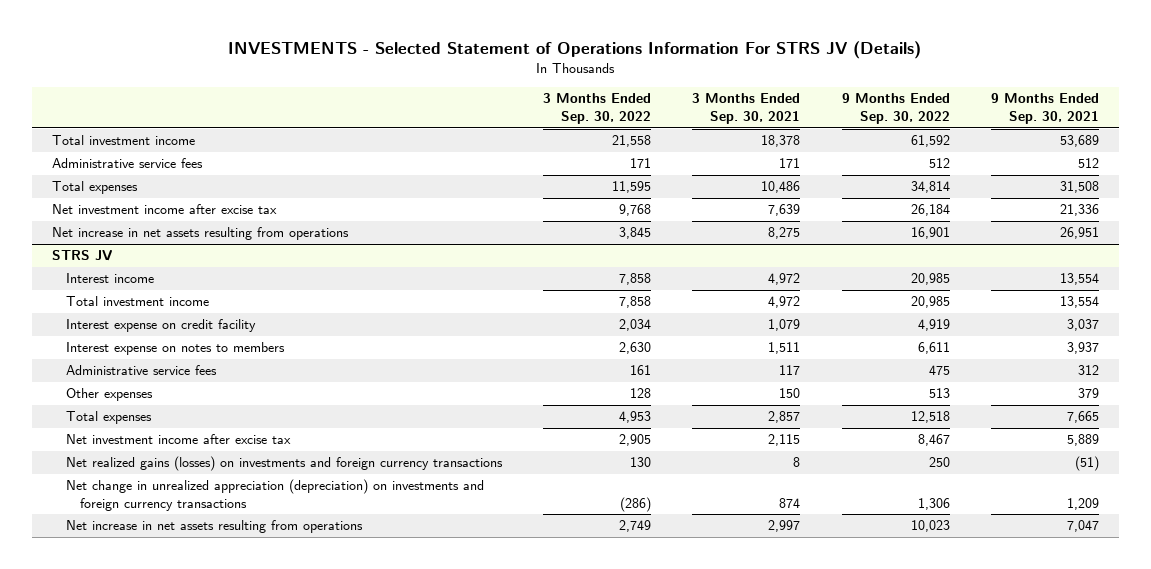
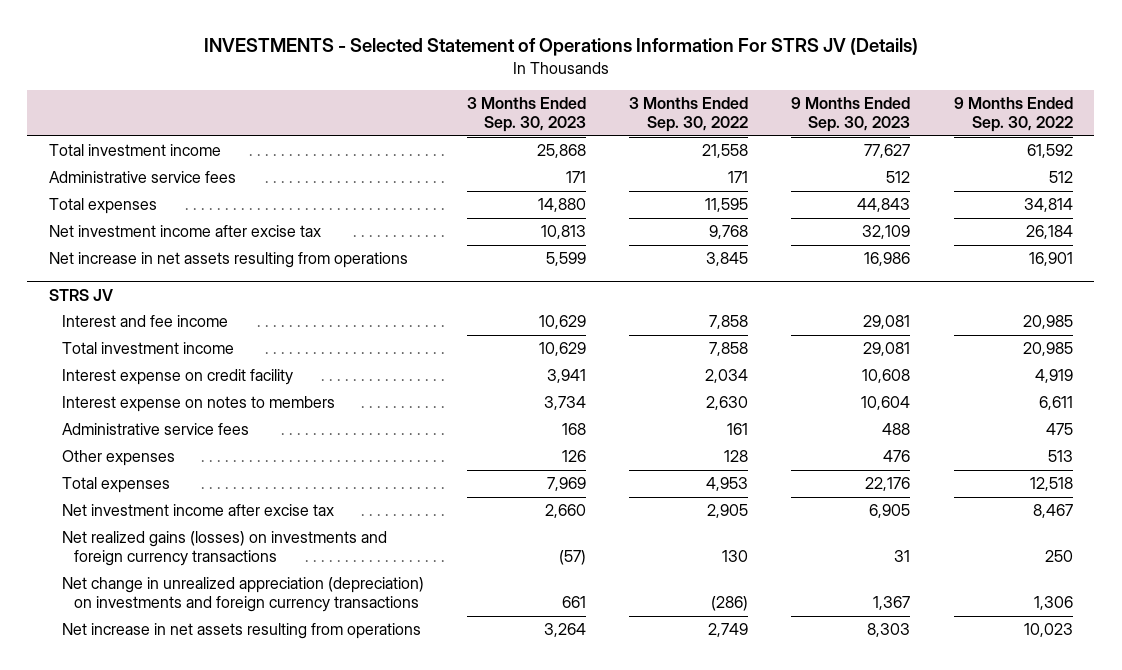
- | 3 Months Ended Sep. 30, 2022 | 3 Months Ended Sep. 30, 2021 | 9 Months Ended Sep. 30, 2022 | 9 Months Ended Sep. 30, 2021
+ | 3 Months Ended Sep. 30, 2023 | 3 Months Ended Sep. 30, 2022 | 9 Months Ended Sep. 30, 2023 | 9 Months Ended Sep. 30, 2022
@ STRS JV
- Interest income | 7,858 | 4,972 | 20,985 | 13,554
+ Interest and fee income | 10,629 | 7,858 | 29,081 | 20,985

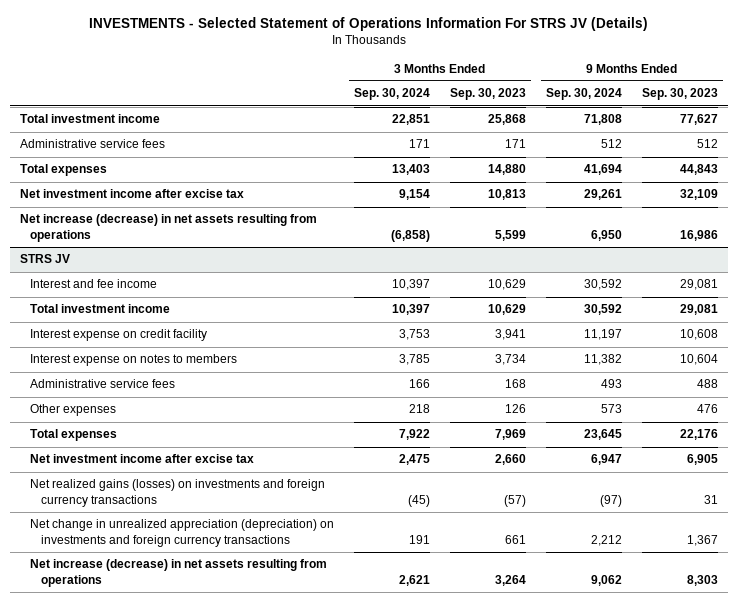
- | 3 Months Ended Sep. 30, 2023 | 3 Months Ended Sep. 30, 2022 | 9 Months Ended Sep. 30, 2023 | 9 Months Ended Sep. 30, 2022
+ | 3 Months Ended Sep. 30, 2024 | 3 Months Ended Sep. 30, 2023 | 9 Months Ended Sep. 30, 2024 | 9 Months Ended Sep. 30, 2023
- Net increase in net assets resulting from operations | 5,599 | 3,845 | 16,986 | 16,901
+ Net increase (decrease) in net assets resulting from operations | (6,858) | 5,599 | 6,950 | 16,986
@ STRS JV
- Net increase in net assets resulting from operations | 3,264 | 2,749 | 8,303 | 10,023
+ Net increase (decrease) in net assets resulting from operations | 2,621 | 3,264 | 9,062 | 8,303

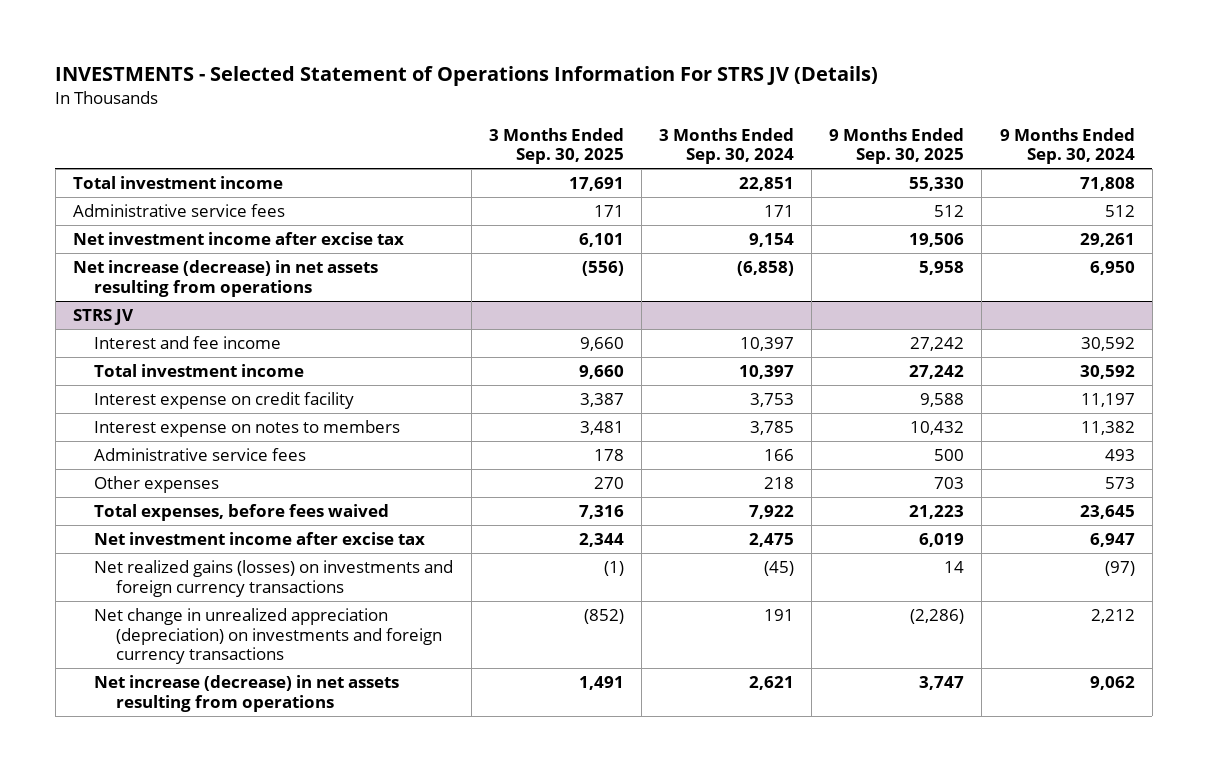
- | 3 Months Ended Sep. 30, 2024 | 3 Months Ended Sep. 30, 2023 | 9 Months Ended Sep. 30, 2024 | 9 Months Ended Sep. 30, 2023
+ | 3 Months Ended Sep. 30, 2025 | 3 Months Ended Sep. 30, 2024 | 9 Months Ended Sep. 30, 2025 | 9 Months Ended Sep. 30, 2024
- Total expenses | 13,403 | 14,880 | 41,694 | 44,843
@ STRS JV
- Total expenses | 7,922 | 7,969 | 23,645 | 22,176
+ Total expenses, before fees waived | 7,316 | 7,922 | 21,223 | 23,645

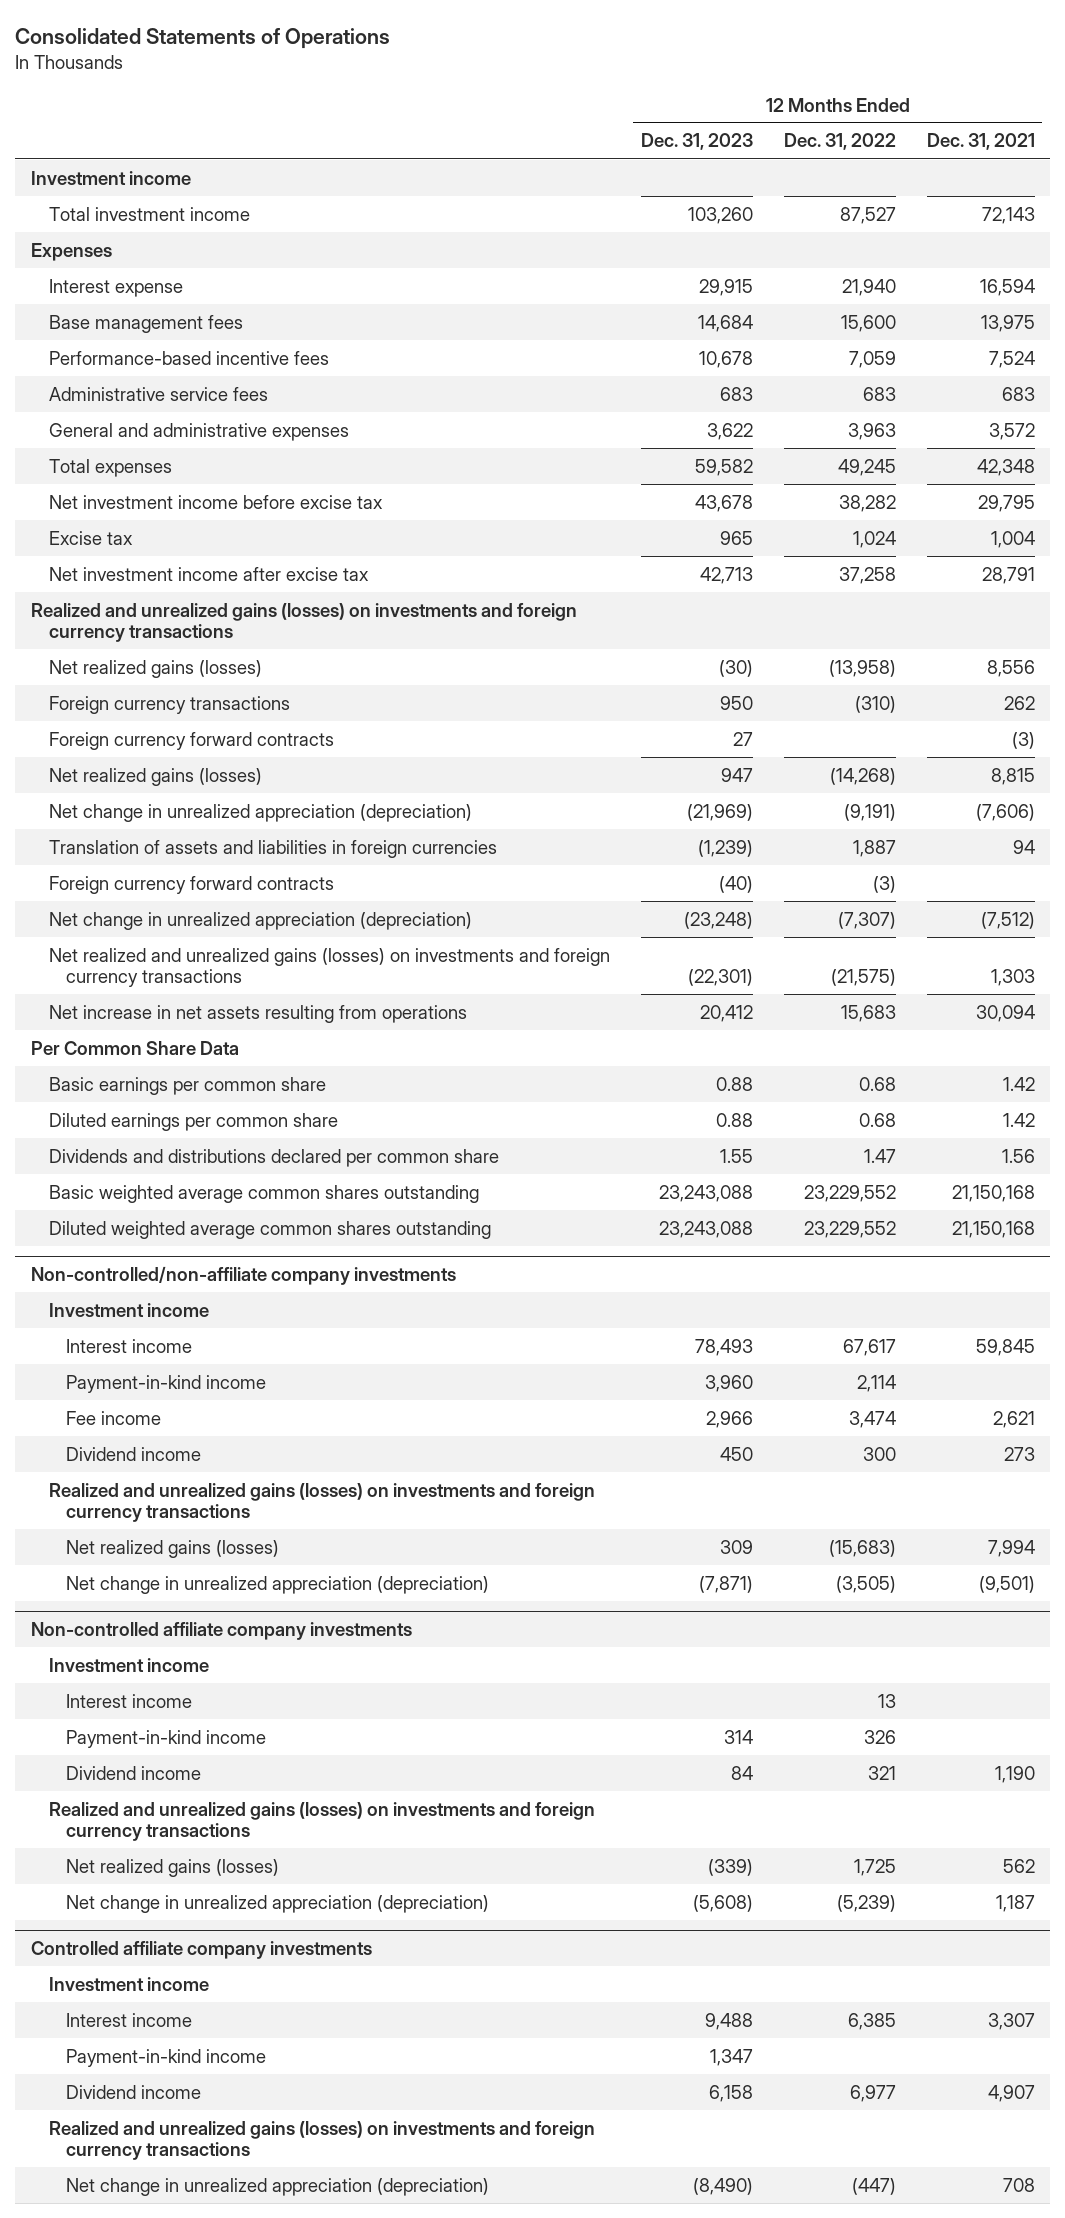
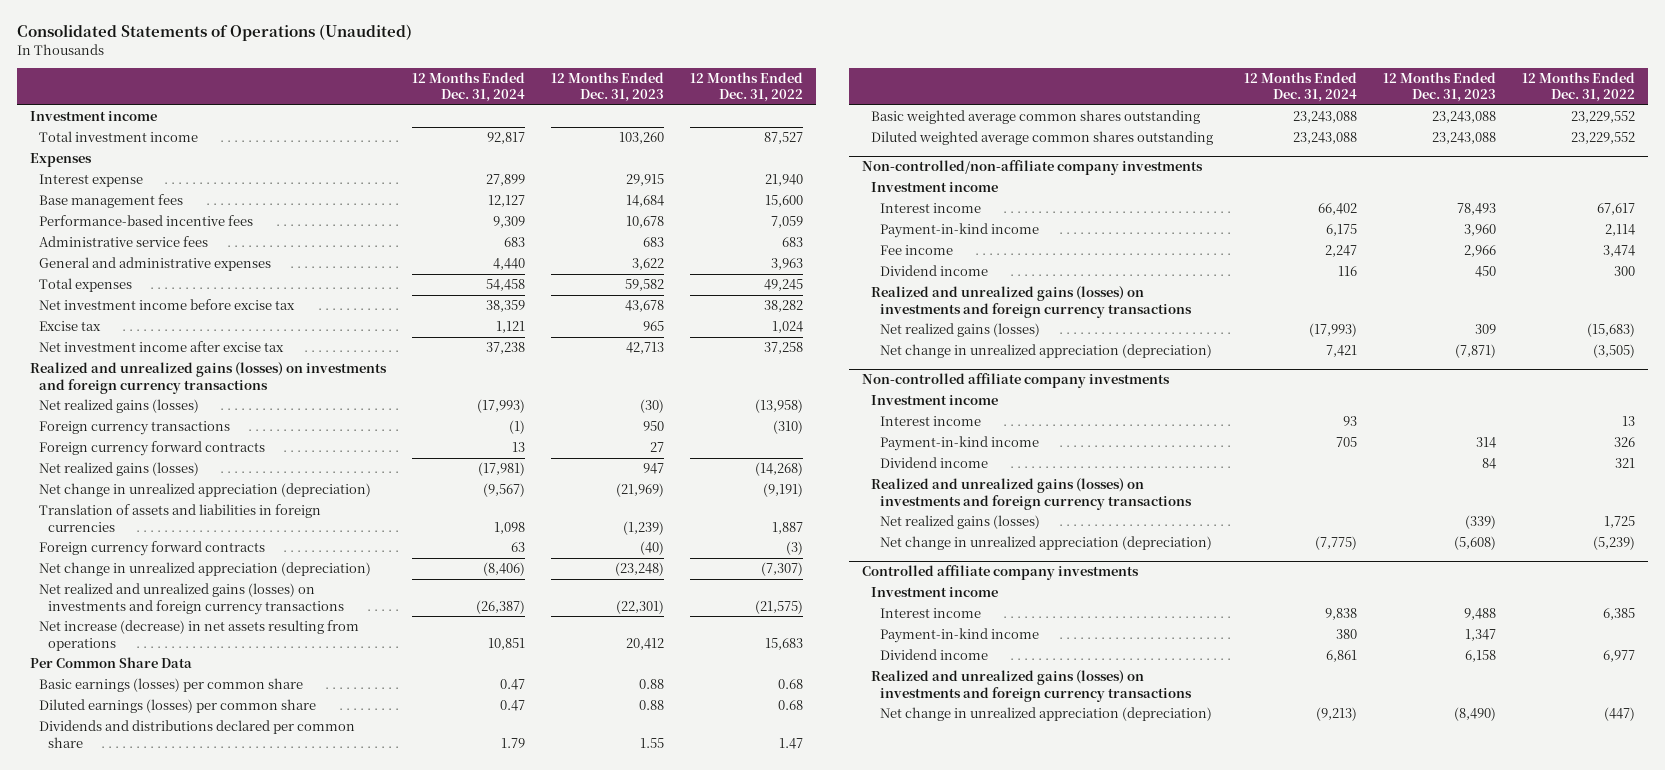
- Consolidated Statements of Operations
+ Consolidated Statements of Operations (Unaudited)
- | 12 Months Ended Dec. 31, 2023 | 12 Months Ended Dec. 31, 2022 | 12 Months Ended Dec. 31, 2021
+ | 12 Months Ended Dec. 31, 2024 | 12 Months Ended Dec. 31, 2023 | 12 Months Ended Dec. 31, 2022
- Net increase in net assets resulting from operations | 20,412 | 15,683 | 30,094
+ Net increase (decrease) in net assets resulting from operations | 10,851 | 20,412 | 15,683
- Basic earnings per common share | 0.88 | 0.68 | 1.42
- Diluted earnings per common share | 0.88 | 0.68 | 1.42
+ Basic earnings (losses) per common share | 0.47 | 0.88 | 0.68
+ Diluted earnings (losses) per common share | 0.47 | 0.88 | 0.68

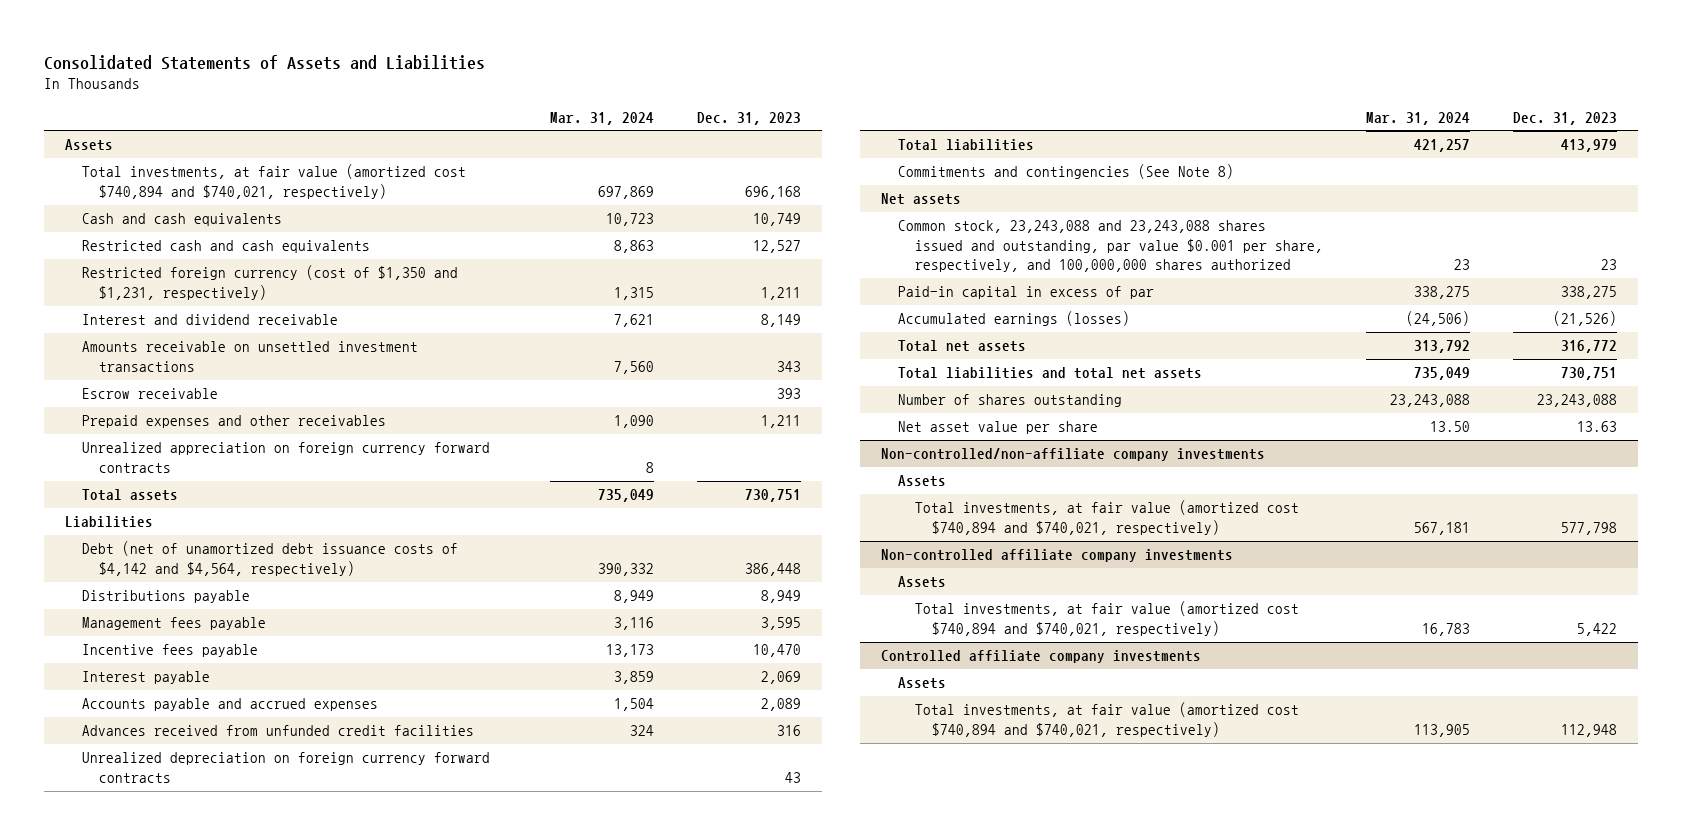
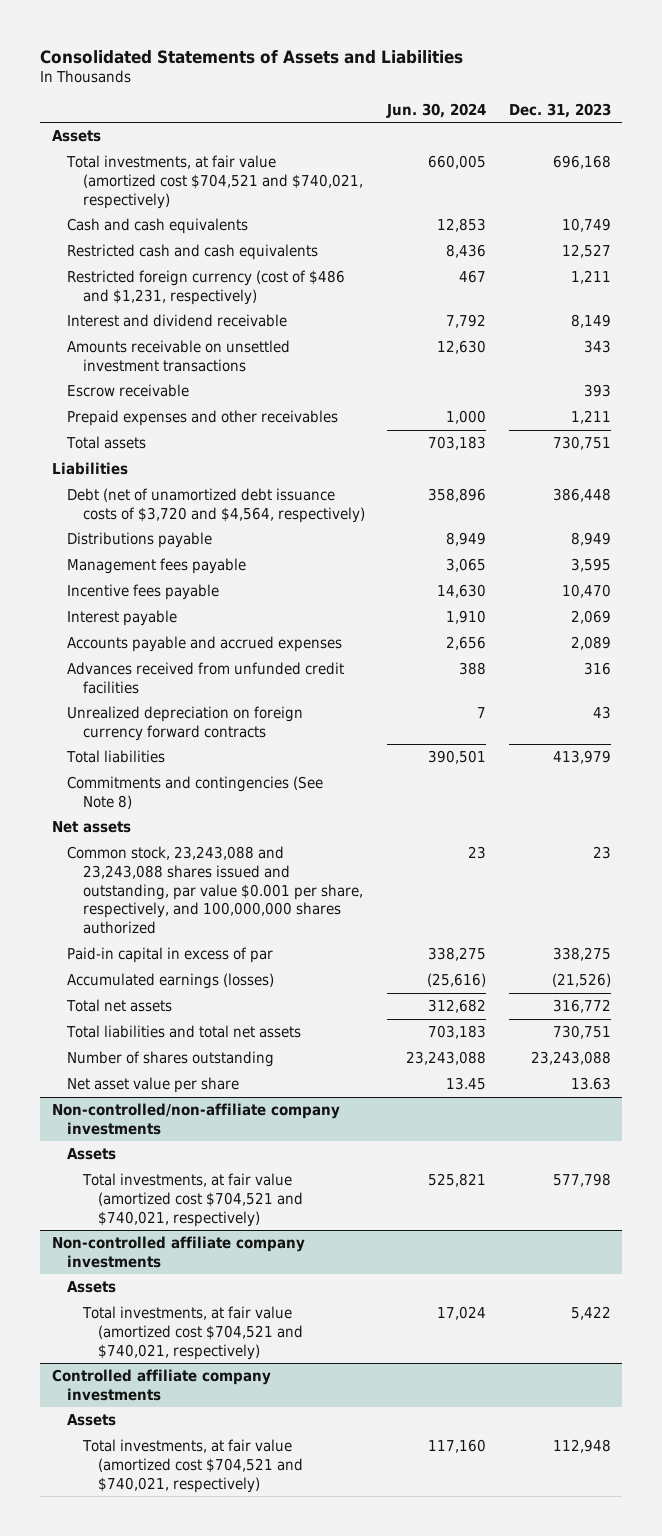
- | Mar. 31, 2024 | Dec. 31, 2023
+ | Jun. 30, 2024 | Dec. 31, 2023
- Total investments, at fair value (amortized cost $740,894 and $740,021, respectively) | 697,869 | 696,168
+ Total investments, at fair value (amortized cost $704,521 and $740,021, respectively) | 660,005 | 696,168
- Restricted foreign currency (cost of $1,350 and $1,231, respectively) | 1,315 | 1,211
+ Restricted foreign currency (cost of $486 and $1,231, respectively) | 467 | 1,211
- Unrealized appreciation on foreign currency forward contracts | 8 |
- Debt (net of unamortized debt issuance costs of $4,142 and $4,564, respectively) | 390,332 | 386,448
+ Debt (net of unamortized debt issuance costs of $3,720 and $4,564, respectively) | 358,896 | 386,448
@ Non-controlled/non-affiliate company investments
- Total investments, at fair value (amortized cost $740,894 and $740,021, respectively) | 567,181 | 577,798
+ Total investments, at fair value (amortized cost $704,521 and $740,021, respectively) | 525,821 | 577,798
@ Non-controlled affiliate company investments
- Total investments, at fair value (amortized cost $740,894 and $740,021, respectively) | 16,783 | 5,422
+ Total investments, at fair value (amortized cost $704,521 and $740,021, respectively) | 17,024 | 5,422
@ Controlled affiliate company investments
- Total investments, at fair value (amortized cost $740,894 and $740,021, respectively) | 113,905 | 112,948
+ Total investments, at fair value (amortized cost $704,521 and $740,021, respectively) | 117,160 | 112,948

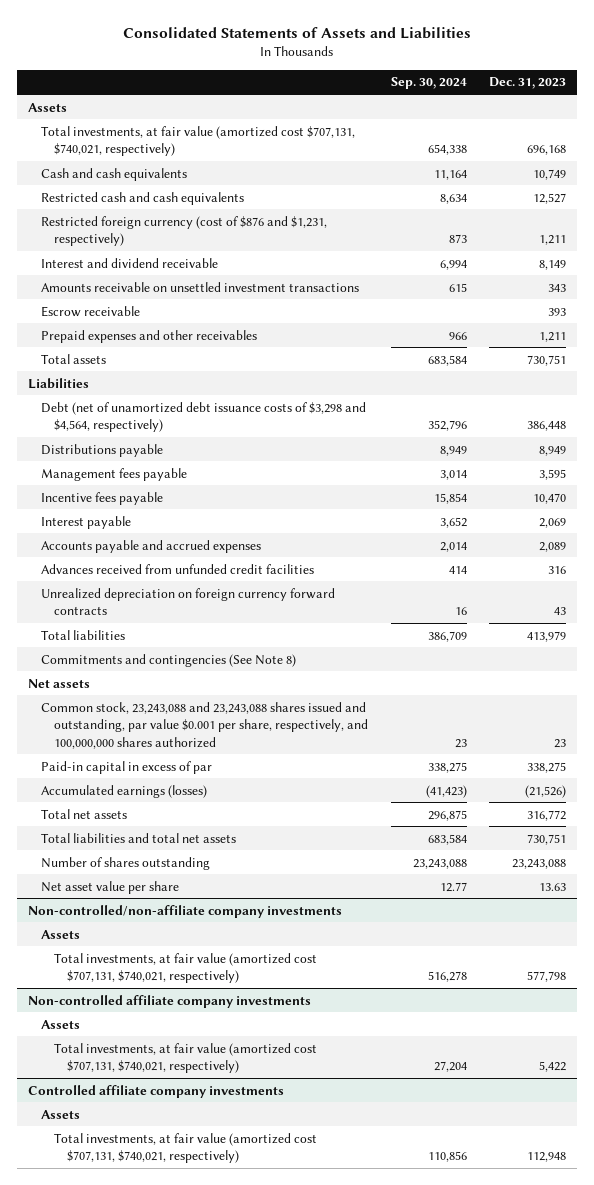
- | Jun. 30, 2024 | Dec. 31, 2023
+ | Sep. 30, 2024 | Dec. 31, 2023
- Total investments, at fair value (amortized cost $704,521 and $740,021, respectively) | 660,005 | 696,168
+ Total investments, at fair value (amortized cost $707,131, $740,021, respectively) | 654,338 | 696,168
- Restricted foreign currency (cost of $486 and $1,231, respectively) | 467 | 1,211
+ Restricted foreign currency (cost of $876 and $1,231, respectively) | 873 | 1,211
- Debt (net of unamortized debt issuance costs of $3,720 and $4,564, respectively) | 358,896 | 386,448
+ Debt (net of unamortized debt issuance costs of $3,298 and $4,564, respectively) | 352,796 | 386,448
@ Non-controlled/non-affiliate company investments
- Total investments, at fair value (amortized cost $704,521 and $740,021, respectively) | 525,821 | 577,798
+ Total investments, at fair value (amortized cost $707,131, $740,021, respectively) | 516,278 | 577,798
@ Non-controlled affiliate company investments
- Total investments, at fair value (amortized cost $704,521 and $740,021, respectively) | 17,024 | 5,422
+ Total investments, at fair value (amortized cost $707,131, $740,021, respectively) | 27,204 | 5,422
@ Controlled affiliate company investments
- Total investments, at fair value (amortized cost $704,521 and $740,021, respectively) | 117,160 | 112,948
+ Total investments, at fair value (amortized cost $707,131, $740,021, respectively) | 110,856 | 112,948

